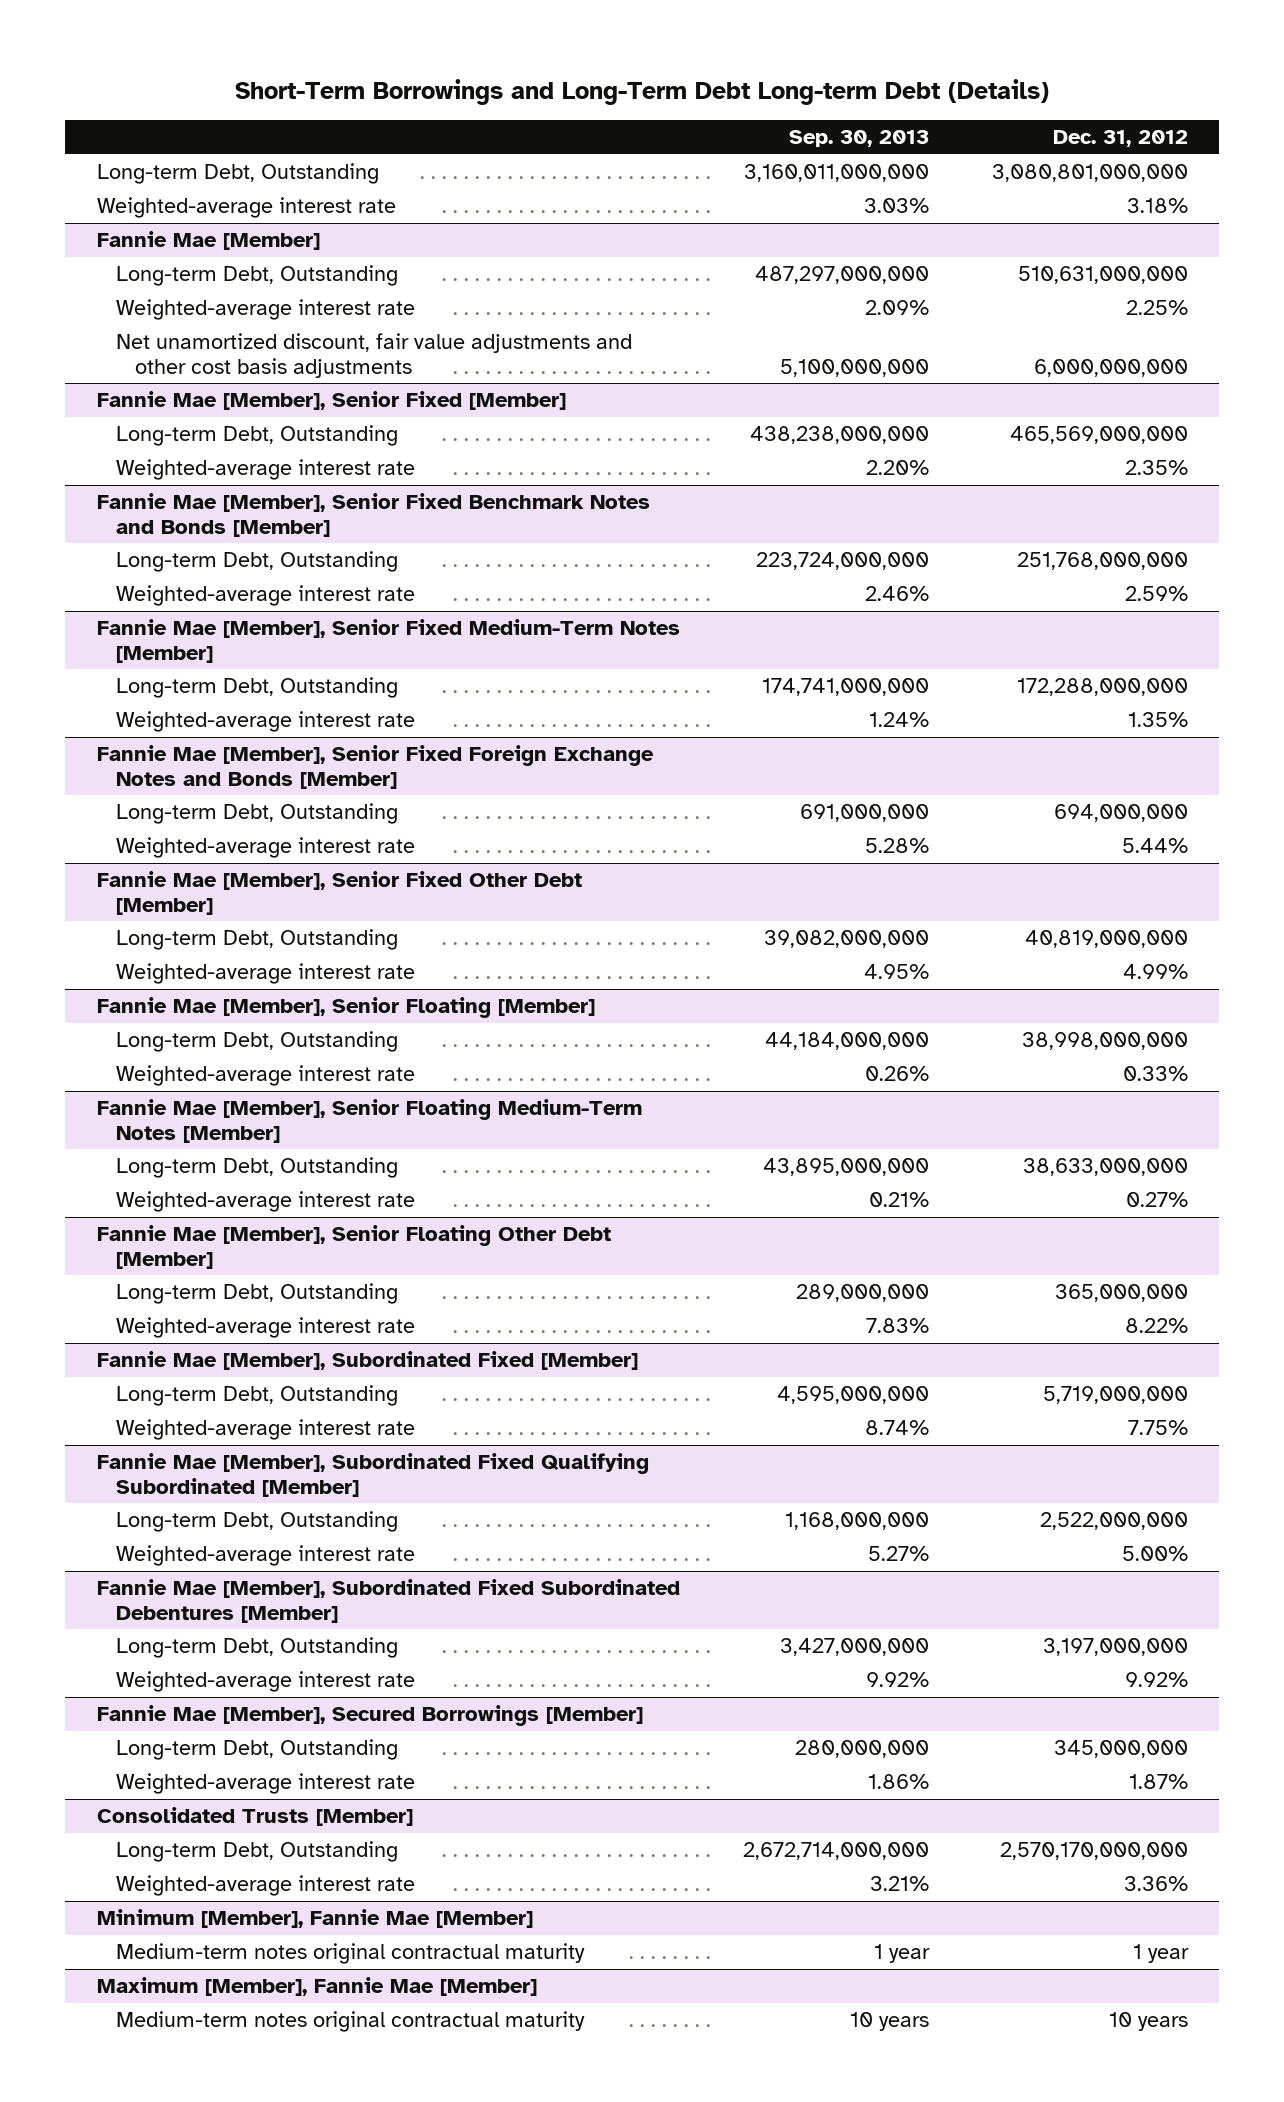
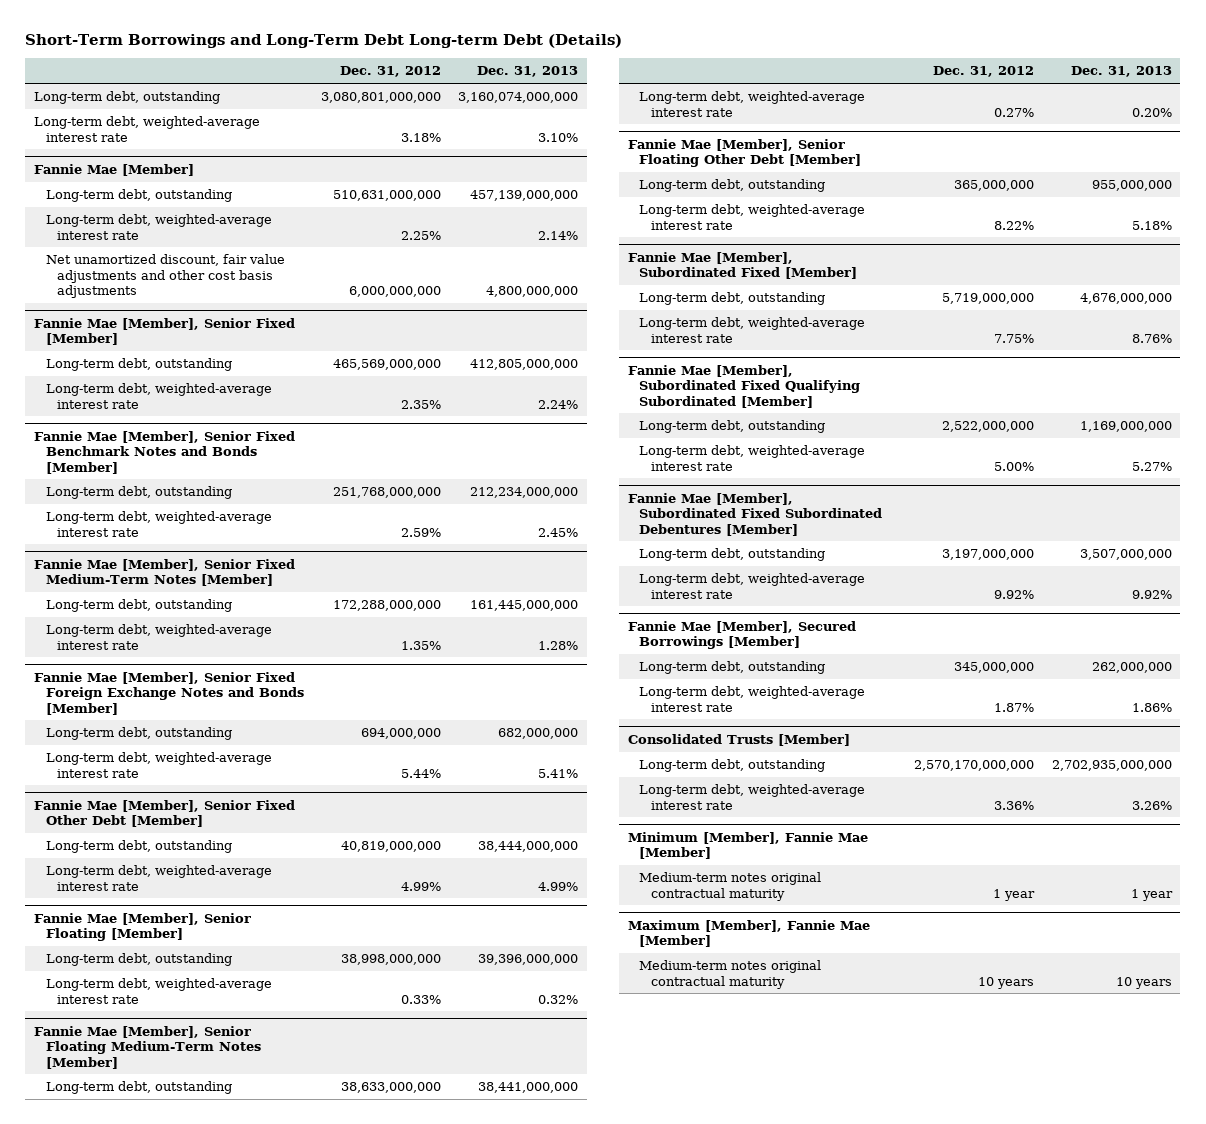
- | Sep. 30, 2013 | Dec. 31, 2012
+ | Dec. 31, 2012 | Dec. 31, 2013
- Long-term Debt, Outstanding | 3,160,011,000,000 | 3,080,801,000,000
- Weighted-average interest rate | 3.03% | 3.18%
+ Long-term debt, outstanding | 3,080,801,000,000 | 3,160,074,000,000
+ Long-term debt, weighted-average interest rate | 3.18% | 3.10%
@ Fannie Mae [Member]
- Long-term Debt, Outstanding | 487,297,000,000 | 510,631,000,000
- Weighted-average interest rate | 2.09% | 2.25%
+ Long-term debt, outstanding | 510,631,000,000 | 457,139,000,000
+ Long-term debt, weighted-average interest rate | 2.25% | 2.14%
@ Fannie Mae [Member], Senior Fixed [Member]
- Long-term Debt, Outstanding | 438,238,000,000 | 465,569,000,000
- Weighted-average interest rate | 2.20% | 2.35%
+ Long-term debt, outstanding | 465,569,000,000 | 412,805,000,000
+ Long-term debt, weighted-average interest rate | 2.35% | 2.24%
@ Fannie Mae [Member], Senior Fixed Benchmark Notes and Bonds [Member]
- Long-term Debt, Outstanding | 223,724,000,000 | 251,768,000,000
- Weighted-average interest rate | 2.46% | 2.59%
+ Long-term debt, outstanding | 251,768,000,000 | 212,234,000,000
+ Long-term debt, weighted-average interest rate | 2.59% | 2.45%
@ Fannie Mae [Member], Senior Fixed Medium-Term Notes [Member]
- Long-term Debt, Outstanding | 174,741,000,000 | 172,288,000,000
- Weighted-average interest rate | 1.24% | 1.35%
+ Long-term debt, outstanding | 172,288,000,000 | 161,445,000,000
+ Long-term debt, weighted-average interest rate | 1.35% | 1.28%
@ Fannie Mae [Member], Senior Fixed Foreign Exchange Notes and Bonds [Member]
- Long-term Debt, Outstanding | 691,000,000 | 694,000,000
- Weighted-average interest rate | 5.28% | 5.44%
+ Long-term debt, outstanding | 694,000,000 | 682,000,000
+ Long-term debt, weighted-average interest rate | 5.44% | 5.41%
@ Fannie Mae [Member], Senior Fixed Other Debt [Member]
- Long-term Debt, Outstanding | 39,082,000,000 | 40,819,000,000
- Weighted-average interest rate | 4.95% | 4.99%
+ Long-term debt, outstanding | 40,819,000,000 | 38,444,000,000
+ Long-term debt, weighted-average interest rate | 4.99% | 4.99%
@ Fannie Mae [Member], Senior Floating [Member]
- Long-term Debt, Outstanding | 44,184,000,000 | 38,998,000,000
- Weighted-average interest rate | 0.26% | 0.33%
+ Long-term debt, outstanding | 38,998,000,000 | 39,396,000,000
+ Long-term debt, weighted-average interest rate | 0.33% | 0.32%
@ Fannie Mae [Member], Senior Floating Medium-Term Notes [Member]
- Long-term Debt, Outstanding | 43,895,000,000 | 38,633,000,000
- Weighted-average interest rate | 0.21% | 0.27%
+ Long-term debt, outstanding | 38,633,000,000 | 38,441,000,000
+ Long-term debt, weighted-average interest rate | 0.27% | 0.20%
@ Fannie Mae [Member], Senior Floating Other Debt [Member]
- Long-term Debt, Outstanding | 289,000,000 | 365,000,000
- Weighted-average interest rate | 7.83% | 8.22%
+ Long-term debt, outstanding | 365,000,000 | 955,000,000
+ Long-term debt, weighted-average interest rate | 8.22% | 5.18%
@ Fannie Mae [Member], Subordinated Fixed [Member]
- Long-term Debt, Outstanding | 4,595,000,000 | 5,719,000,000
- Weighted-average interest rate | 8.74% | 7.75%
+ Long-term debt, outstanding | 5,719,000,000 | 4,676,000,000
+ Long-term debt, weighted-average interest rate | 7.75% | 8.76%
@ Fannie Mae [Member], Subordinated Fixed Qualifying Subordinated [Member]
- Long-term Debt, Outstanding | 1,168,000,000 | 2,522,000,000
- Weighted-average interest rate | 5.27% | 5.00%
+ Long-term debt, outstanding | 2,522,000,000 | 1,169,000,000
+ Long-term debt, weighted-average interest rate | 5.00% | 5.27%
@ Fannie Mae [Member], Subordinated Fixed Subordinated Debentures [Member]
- Long-term Debt, Outstanding | 3,427,000,000 | 3,197,000,000
- Weighted-average interest rate | 9.92% | 9.92%
+ Long-term debt, outstanding | 3,197,000,000 | 3,507,000,000
+ Long-term debt, weighted-average interest rate | 9.92% | 9.92%
@ Fannie Mae [Member], Secured Borrowings [Member]
- Long-term Debt, Outstanding | 280,000,000 | 345,000,000
- Weighted-average interest rate | 1.86% | 1.87%
+ Long-term debt, outstanding | 345,000,000 | 262,000,000
+ Long-term debt, weighted-average interest rate | 1.87% | 1.86%
@ Consolidated Trusts [Member]
- Long-term Debt, Outstanding | 2,672,714,000,000 | 2,570,170,000,000
- Weighted-average interest rate | 3.21% | 3.36%
+ Long-term debt, outstanding | 2,570,170,000,000 | 2,702,935,000,000
+ Long-term debt, weighted-average interest rate | 3.36% | 3.26%

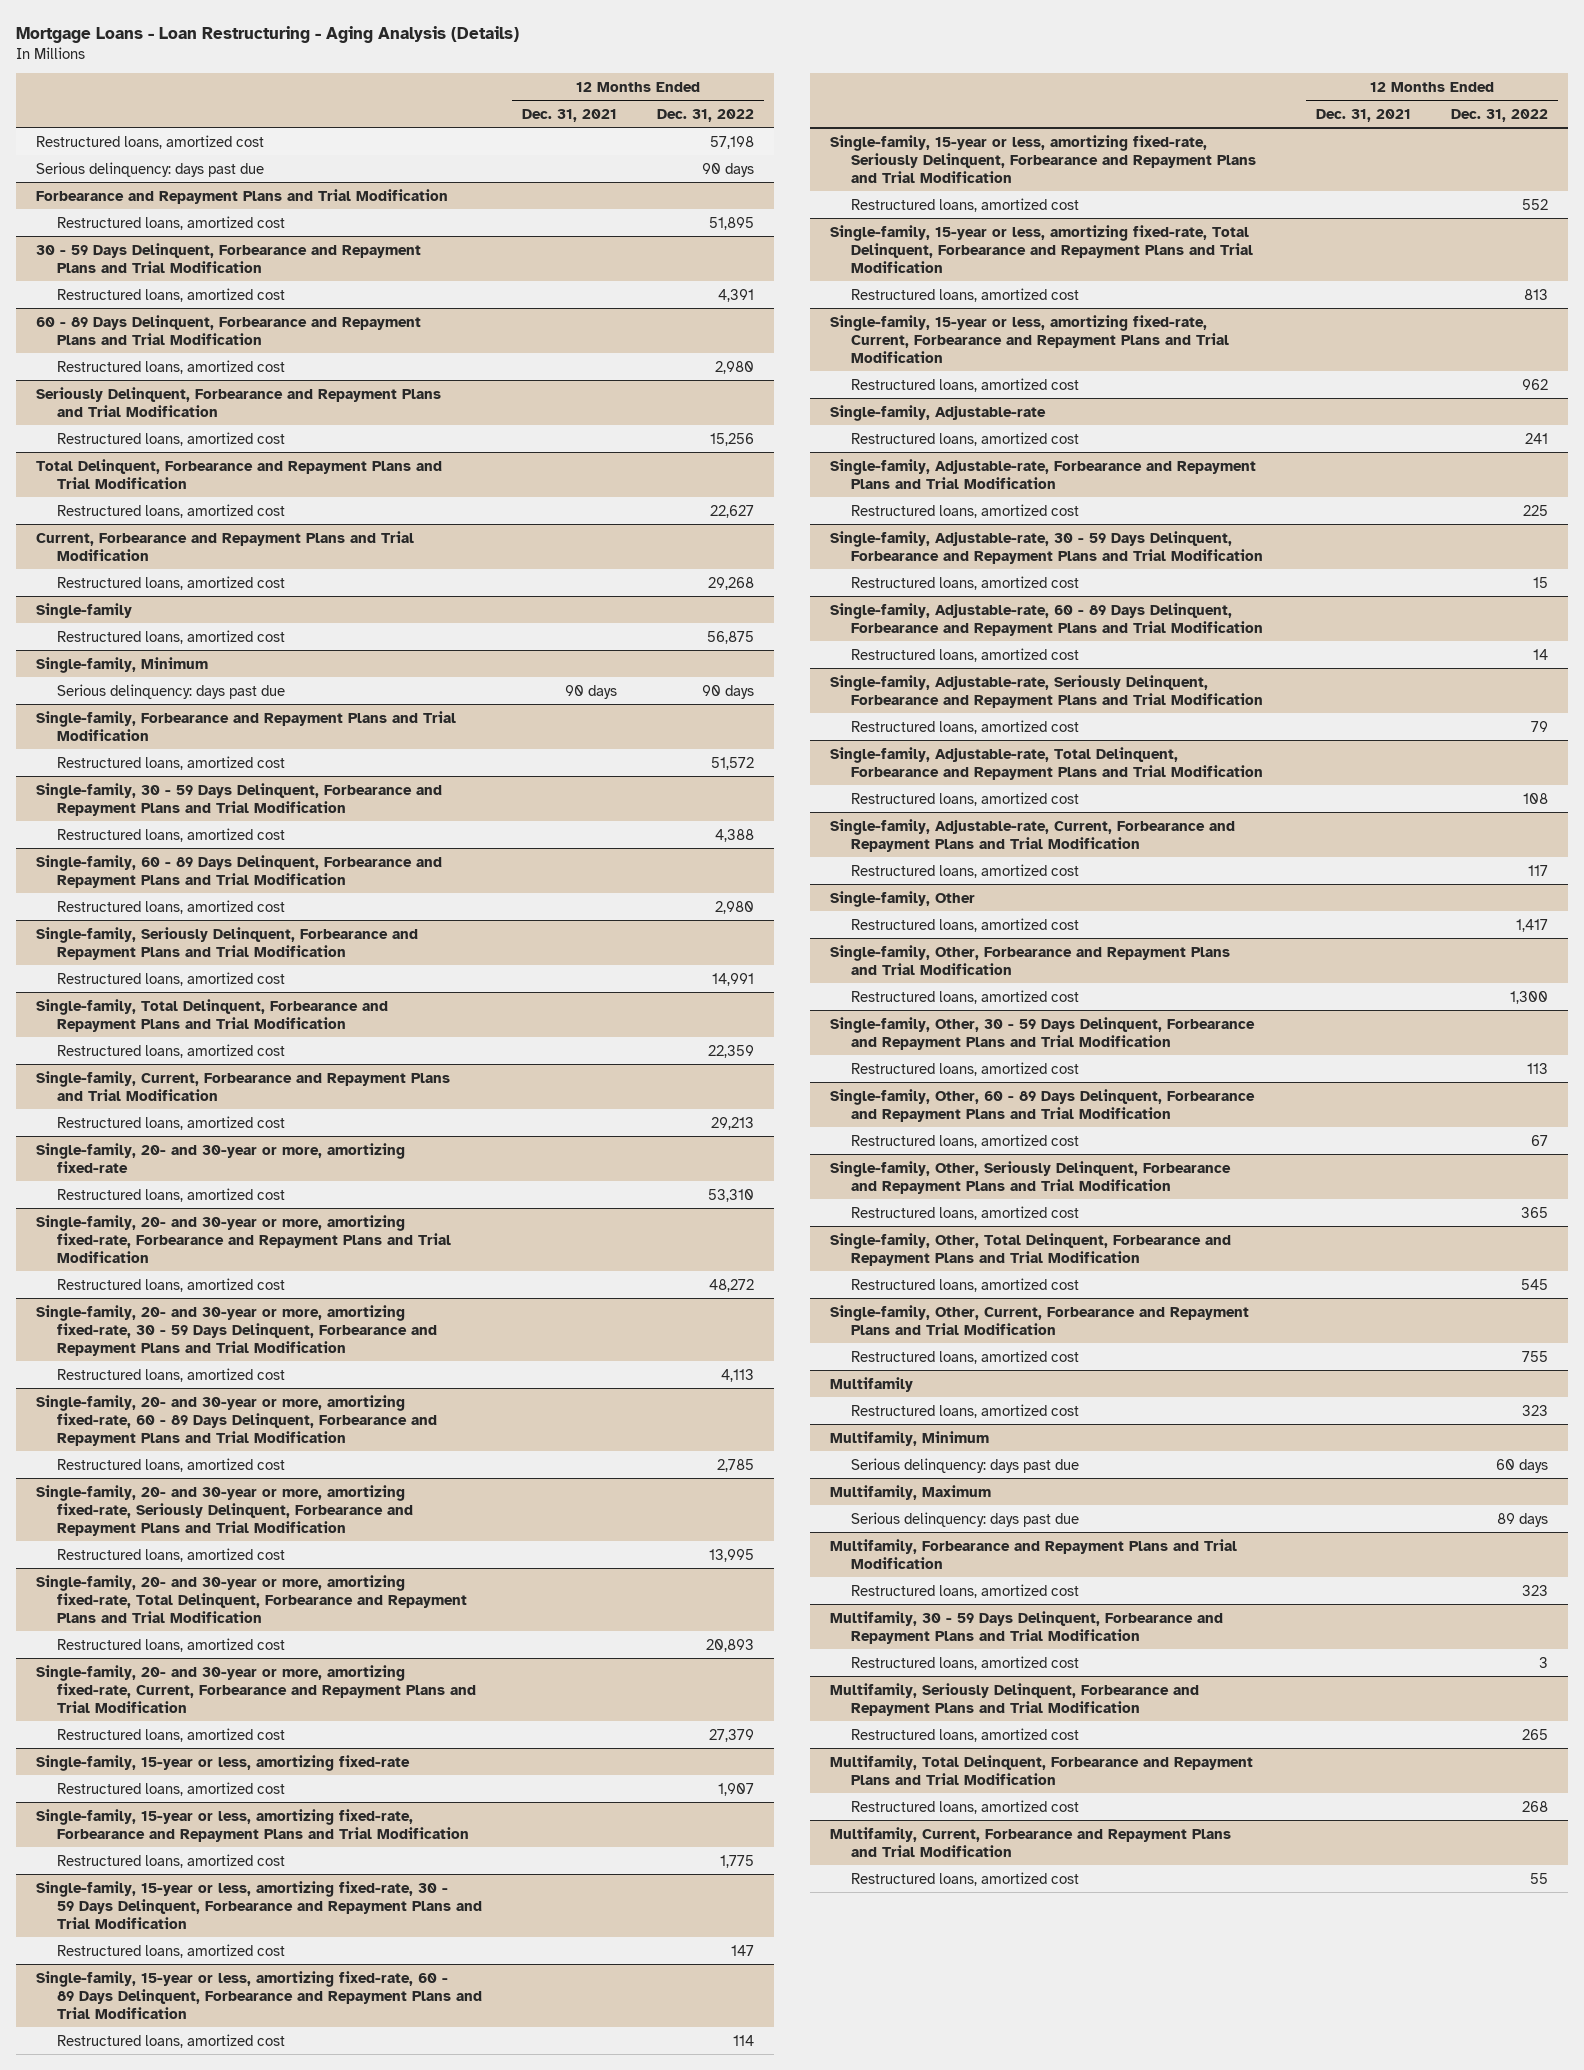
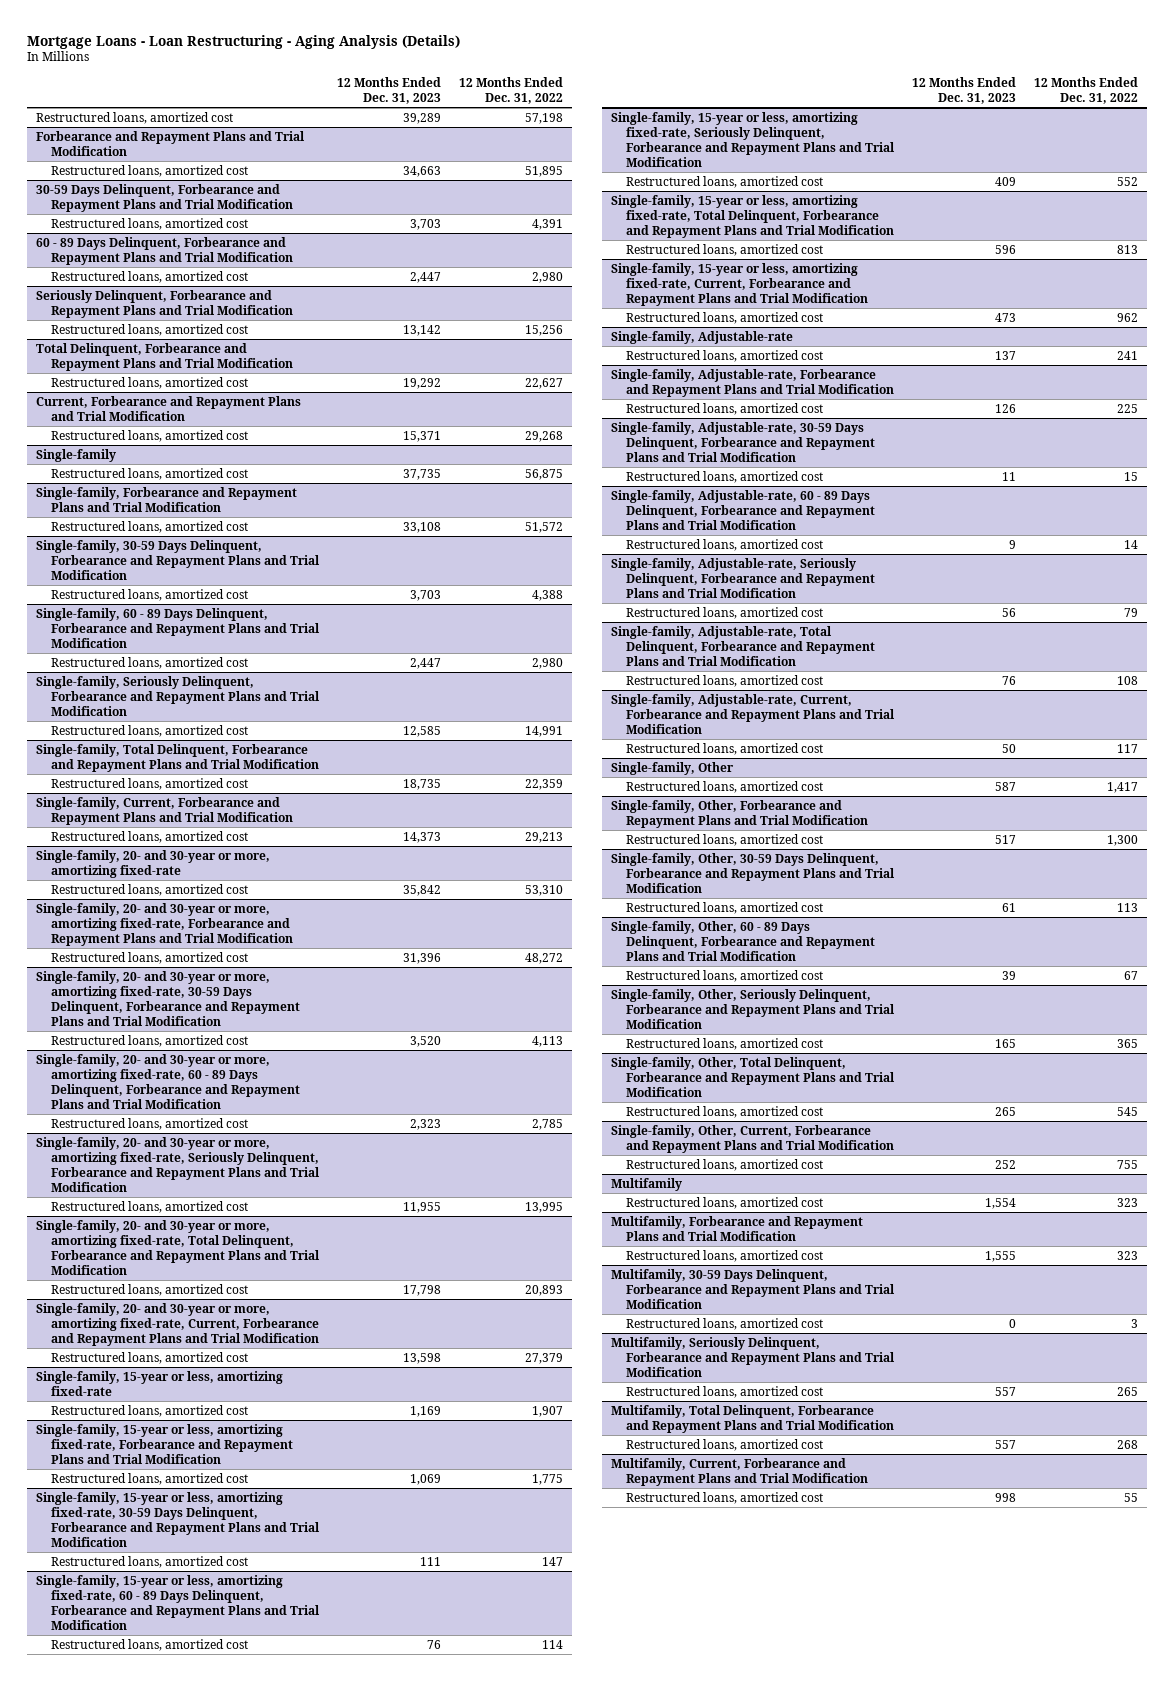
- | 12 Months Ended Dec. 31, 2021 | 12 Months Ended Dec. 31, 2022
+ | 12 Months Ended Dec. 31, 2023 | 12 Months Ended Dec. 31, 2022
- Serious delinquency: days past due | | 90 days
- 30 - 59 Days Delinquent, Forbearance and Repayment Plans and Trial Modification
+ 30-59 Days Delinquent, Forbearance and Repayment Plans and Trial Modification
- Single-family, Minimum
- Serious delinquency: days past due | 90 days | 90 days
- Single-family, 30 - 59 Days Delinquent, Forbearance and Repayment Plans and Trial Modification
+ Single-family, 30-59 Days Delinquent, Forbearance and Repayment Plans and Trial Modification
- Single-family, 20- and 30-year or more, amortizing fixed-rate, 30 - 59 Days Delinquent, Forbearance and Repayment Plans and Trial Modification
+ Single-family, 20- and 30-year or more, amortizing fixed-rate, 30-59 Days Delinquent, Forbearance and Repayment Plans and Trial Modification
- Single-family, 15-year or less, amortizing fixed-rate, 30 - 59 Days Delinquent, Forbearance and Repayment Plans and Trial Modification
+ Single-family, 15-year or less, amortizing fixed-rate, 30-59 Days Delinquent, Forbearance and Repayment Plans and Trial Modification
- Single-family, Adjustable-rate, 30 - 59 Days Delinquent, Forbearance and Repayment Plans and Trial Modification
+ Single-family, Adjustable-rate, 30-59 Days Delinquent, Forbearance and Repayment Plans and Trial Modification
- Single-family, Other, 30 - 59 Days Delinquent, Forbearance and Repayment Plans and Trial Modification
+ Single-family, Other, 30-59 Days Delinquent, Forbearance and Repayment Plans and Trial Modification
- Multifamily, Minimum
- Serious delinquency: days past due | | 60 days
- Multifamily, Maximum
- Serious delinquency: days past due | | 89 days
- Multifamily, 30 - 59 Days Delinquent, Forbearance and Repayment Plans and Trial Modification
+ Multifamily, 30-59 Days Delinquent, Forbearance and Repayment Plans and Trial Modification

